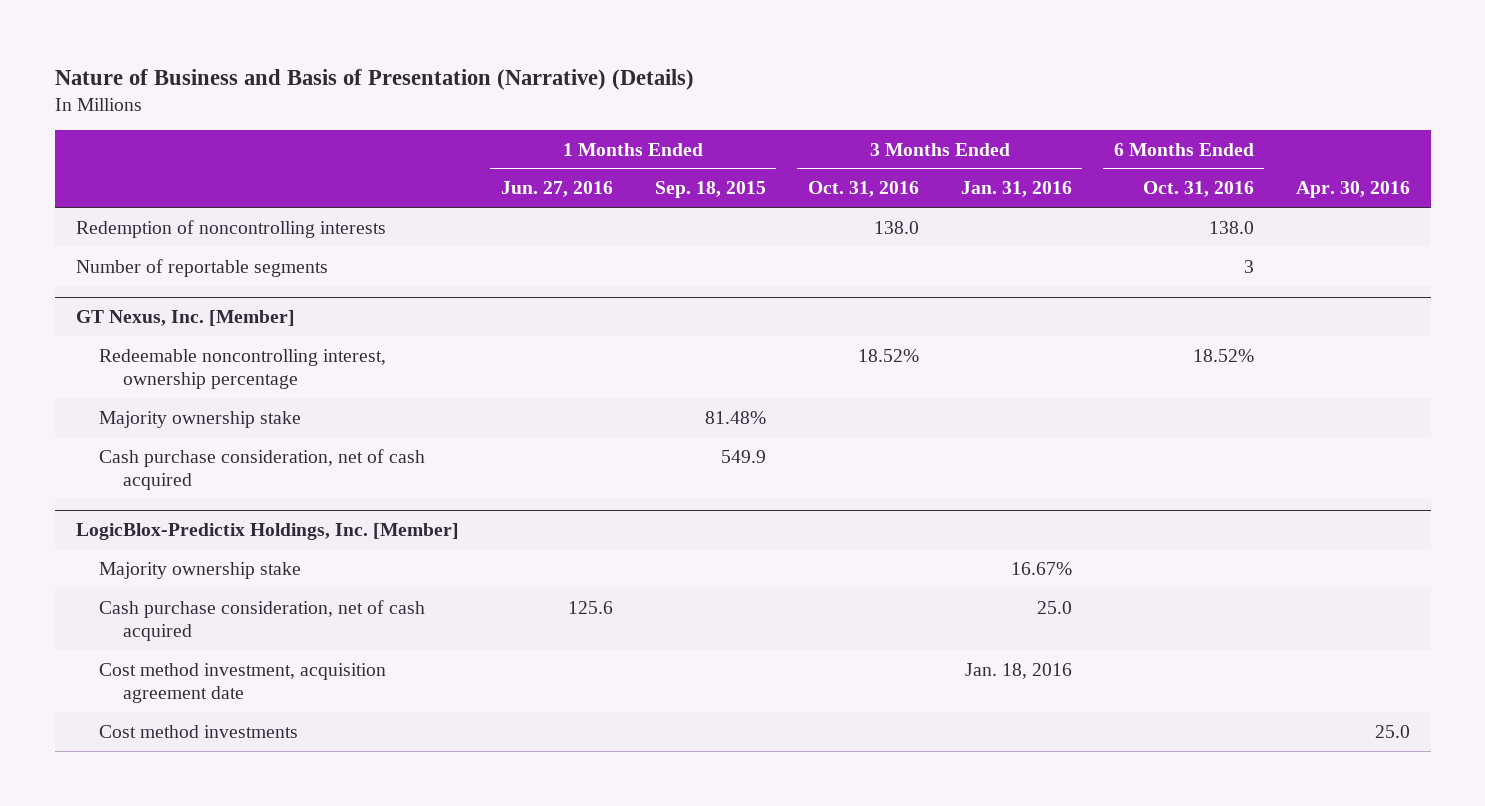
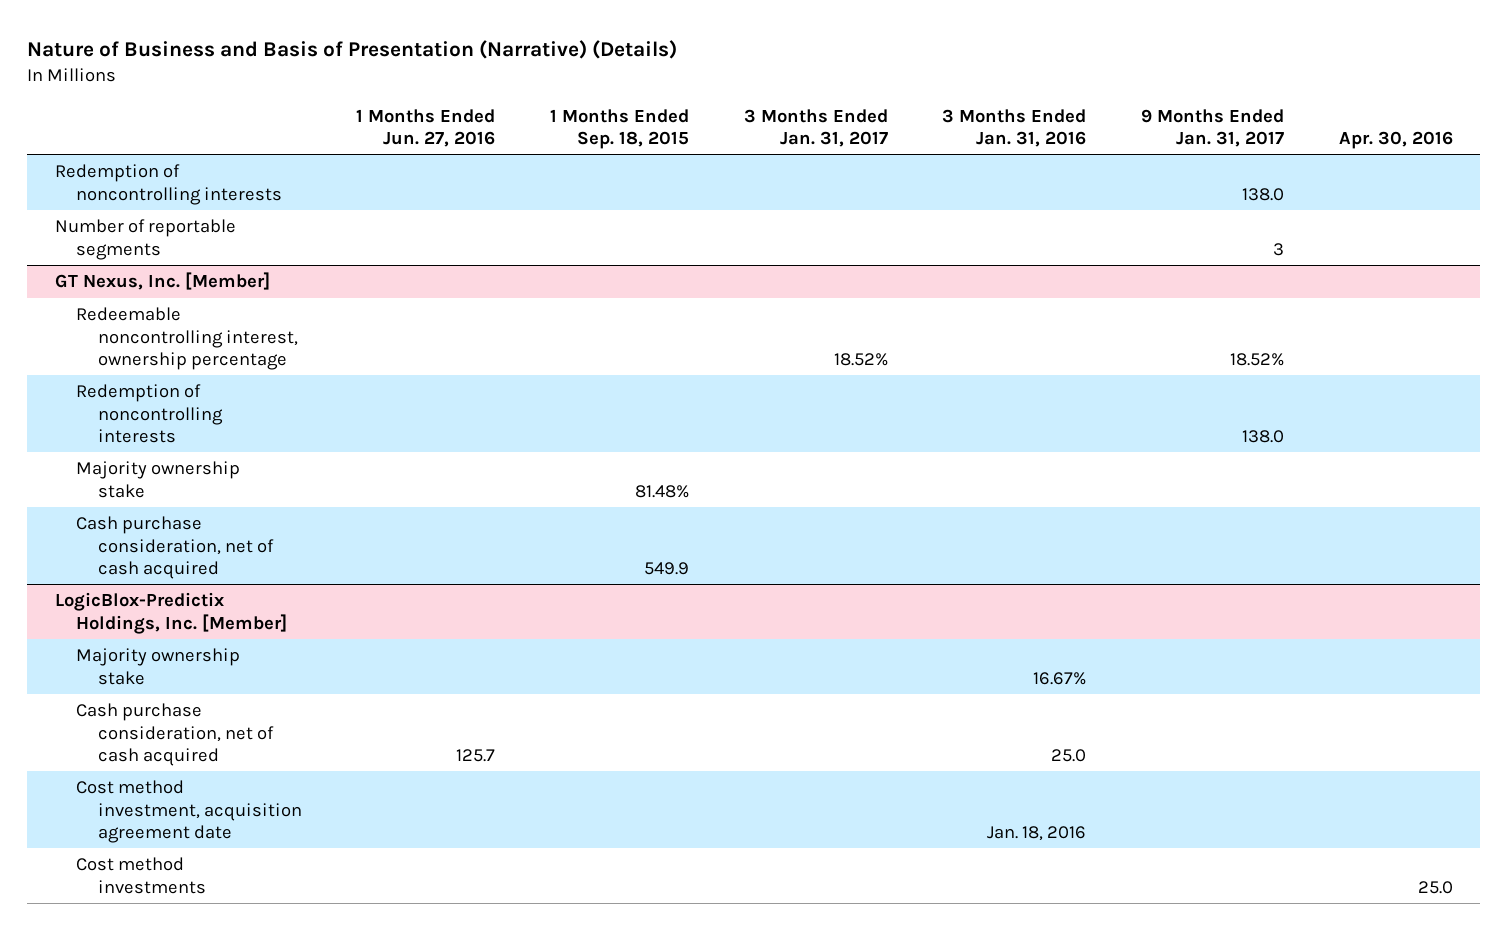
- | 1 Months Ended Jun. 27, 2016 | 1 Months Ended Sep. 18, 2015 | 3 Months Ended Oct. 31, 2016 | 3 Months Ended Jan. 31, 2016 | 6 Months Ended Oct. 31, 2016 | Apr. 30, 2016
+ | 1 Months Ended Jun. 27, 2016 | 1 Months Ended Sep. 18, 2015 | 3 Months Ended Jan. 31, 2017 | 3 Months Ended Jan. 31, 2016 | 9 Months Ended Jan. 31, 2017 | Apr. 30, 2016
@ GT Nexus, Inc. [Member]
+ Redemption of noncontrolling interests | | | | | 138.0 |
@ LogicBlox-Predictix Holdings, Inc. [Member]
- Cash purchase consideration, net of cash acquired | 125.6 | | | 25.0 | |
+ Cash purchase consideration, net of cash acquired | 125.7 | | | 25.0 | |

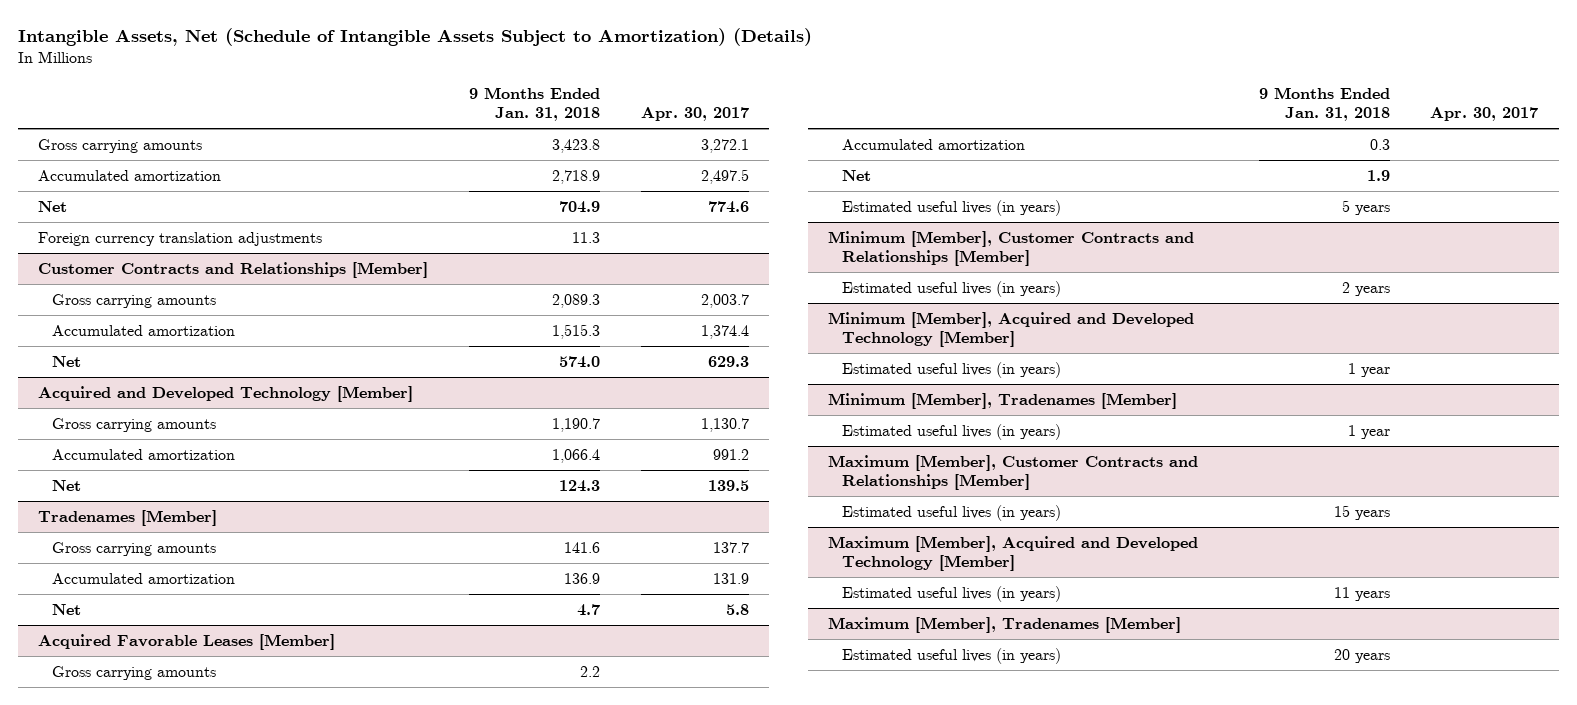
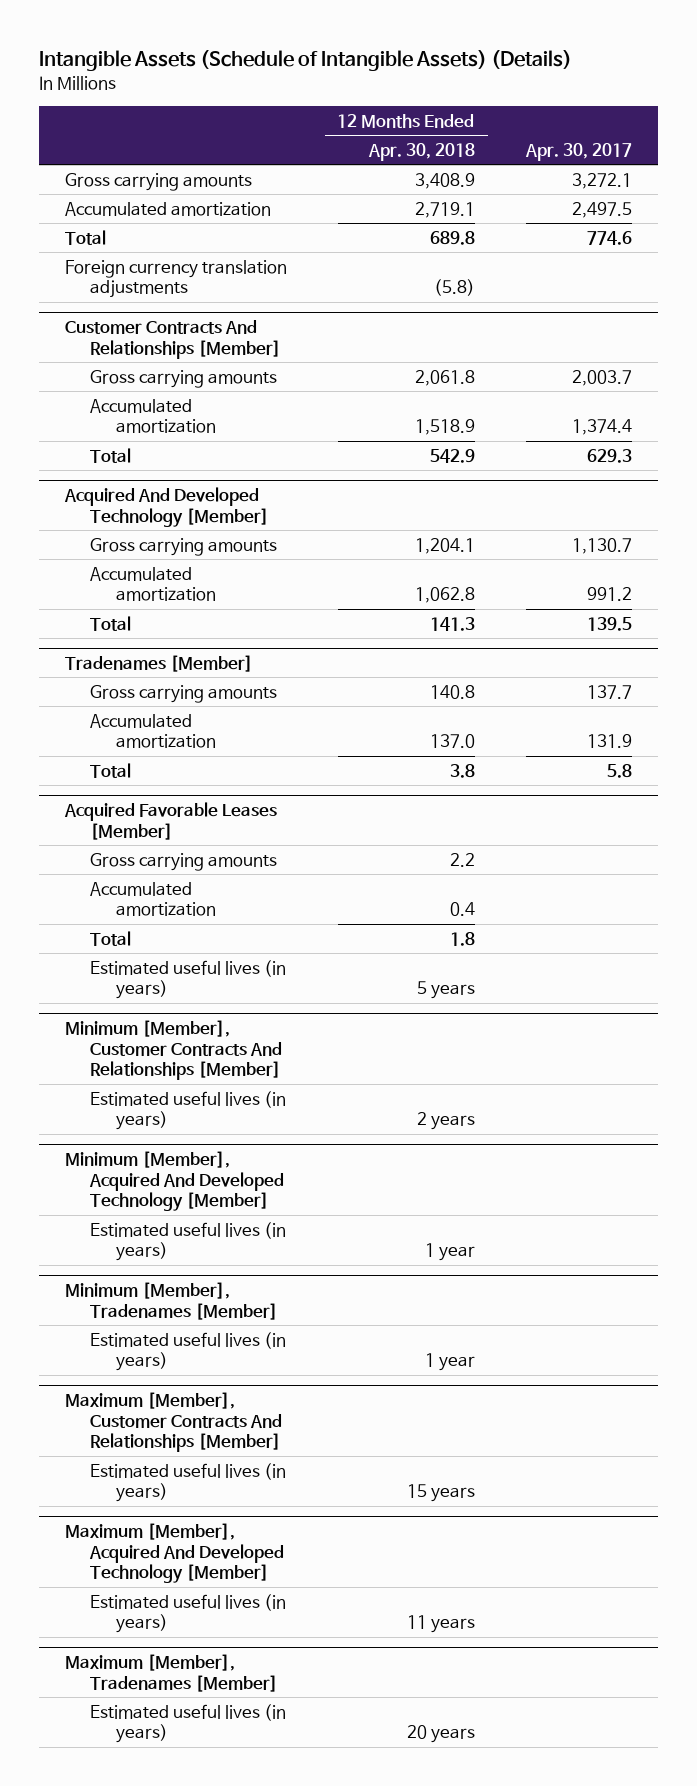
- Intangible Assets, Net (Schedule of Intangible Assets Subject to Amortization) (Details)
+ Intangible Assets (Schedule of Intangible Assets) (Details)
- | 9 Months Ended Jan. 31, 2018 | Apr. 30, 2017
+ | 12 Months Ended Apr. 30, 2018 | Apr. 30, 2017
- Net | 704.9 | 774.6
+ Total | 689.8 | 774.6
- Customer Contracts and Relationships [Member]
+ Customer Contracts And Relationships [Member]
- Net | 574.0 | 629.3
- Acquired and Developed Technology [Member]
+ Total | 542.9 | 629.3
+ Acquired And Developed Technology [Member]
- Net | 124.3 | 139.5
+ Total | 141.3 | 139.5
@ Tradenames [Member]
- Net | 4.7 | 5.8
+ Total | 3.8 | 5.8
@ Acquired Favorable Leases [Member]
- Net | 1.9 |
+ Total | 1.8 |
- Minimum [Member], Customer Contracts and Relationships [Member]
+ Minimum [Member], Customer Contracts And Relationships [Member]
- Minimum [Member], Acquired and Developed Technology [Member]
+ Minimum [Member], Acquired And Developed Technology [Member]
- Maximum [Member], Customer Contracts and Relationships [Member]
+ Maximum [Member], Customer Contracts And Relationships [Member]
- Maximum [Member], Acquired and Developed Technology [Member]
+ Maximum [Member], Acquired And Developed Technology [Member]

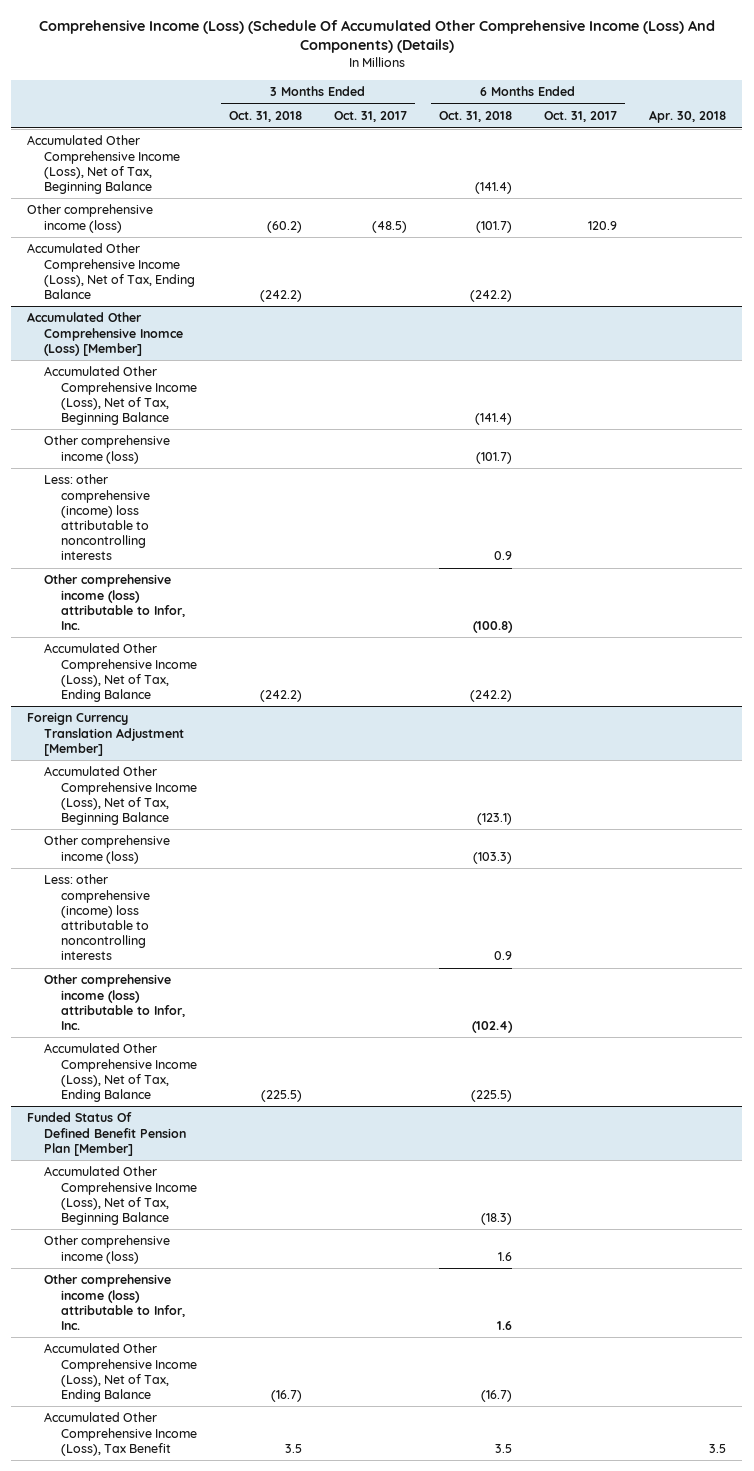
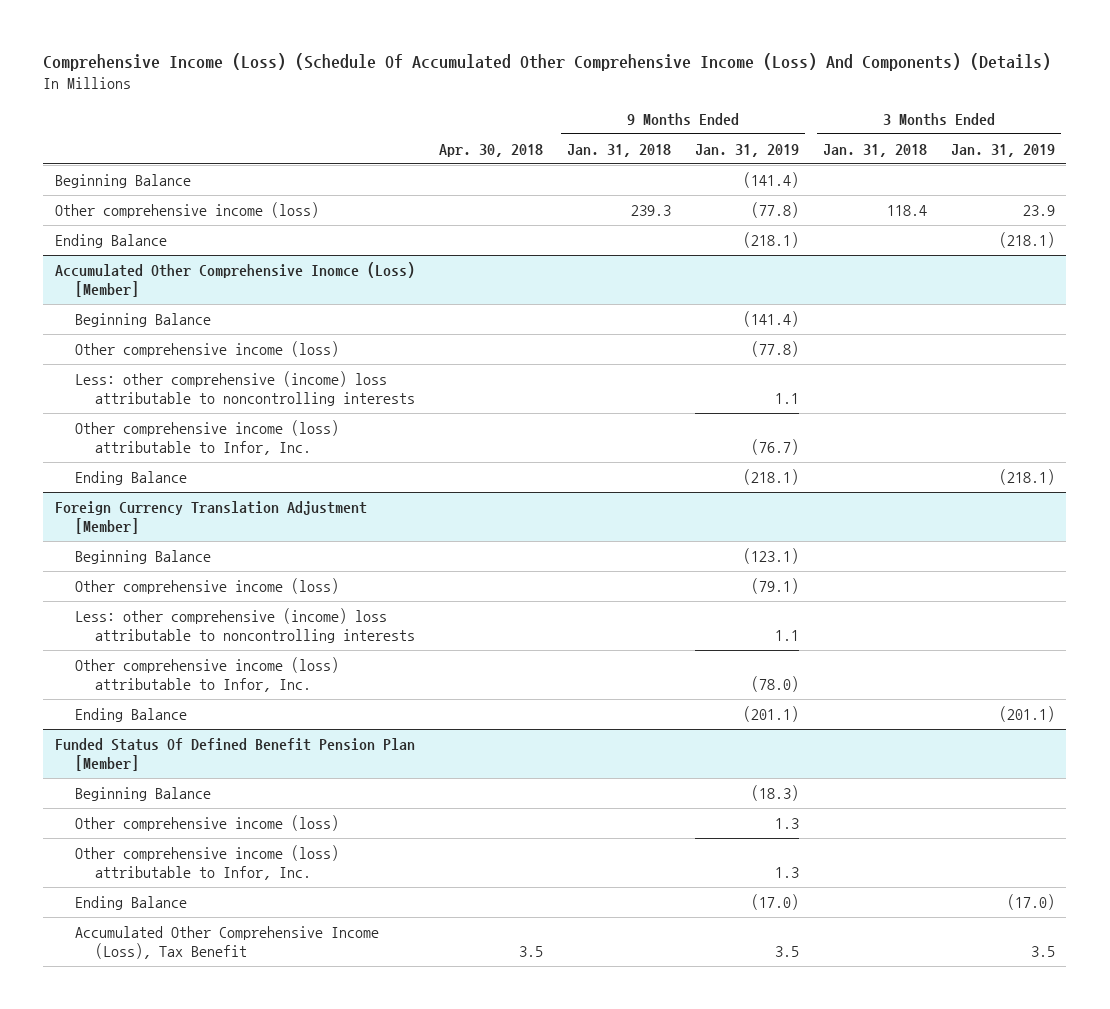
- | 3 Months Ended Oct. 31, 2018 | 3 Months Ended Oct. 31, 2017 | 6 Months Ended Oct. 31, 2018 | 6 Months Ended Oct. 31, 2017 | Apr. 30, 2018
+ | Apr. 30, 2018 | 9 Months Ended Jan. 31, 2018 | 9 Months Ended Jan. 31, 2019 | 3 Months Ended Jan. 31, 2018 | 3 Months Ended Jan. 31, 2019
- Accumulated Other Comprehensive Income (Loss), Net of Tax, Beginning Balance | | | (141.4) | |
+ Beginning Balance | | | (141.4) | |
- Accumulated Other Comprehensive Income (Loss), Net of Tax, Ending Balance | (242.2) | | (242.2) | |
+ Ending Balance | | | (218.1) | | (218.1)
@ Accumulated Other Comprehensive Inomce (Loss) [Member]
- Accumulated Other Comprehensive Income (Loss), Net of Tax, Beginning Balance | | | (141.4) | |
+ Beginning Balance | | | (141.4) | |
- Accumulated Other Comprehensive Income (Loss), Net of Tax, Ending Balance | (242.2) | | (242.2) | |
+ Ending Balance | | | (218.1) | | (218.1)
@ Foreign Currency Translation Adjustment [Member]
- Accumulated Other Comprehensive Income (Loss), Net of Tax, Beginning Balance | | | (123.1) | |
+ Beginning Balance | | | (123.1) | |
- Accumulated Other Comprehensive Income (Loss), Net of Tax, Ending Balance | (225.5) | | (225.5) | |
+ Ending Balance | | | (201.1) | | (201.1)
@ Funded Status Of Defined Benefit Pension Plan [Member]
- Accumulated Other Comprehensive Income (Loss), Net of Tax, Beginning Balance | | | (18.3) | |
+ Beginning Balance | | | (18.3) | |
- Accumulated Other Comprehensive Income (Loss), Net of Tax, Ending Balance | (16.7) | | (16.7) | |
+ Ending Balance | | | (17.0) | | (17.0)

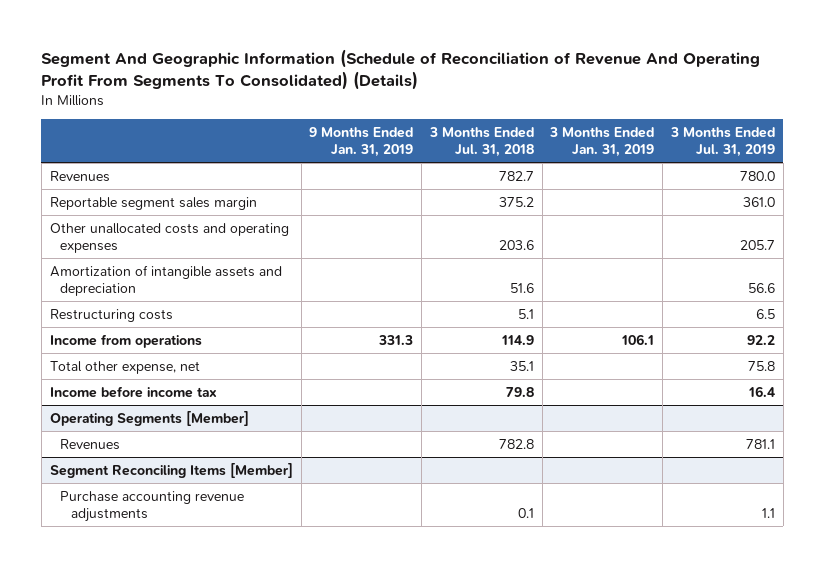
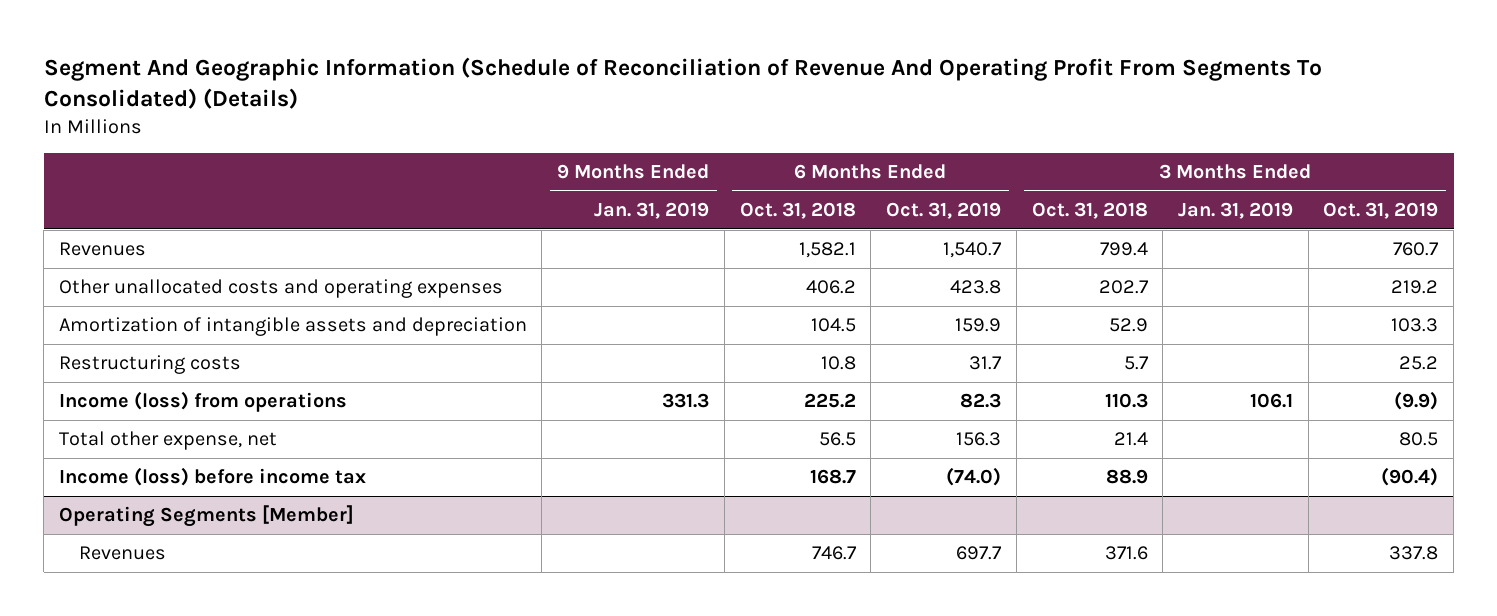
- | 9 Months Ended Jan. 31, 2019 | 3 Months Ended Jul. 31, 2018 | 3 Months Ended Jan. 31, 2019 | 3 Months Ended Jul. 31, 2019
+ | 9 Months Ended Jan. 31, 2019 | 6 Months Ended Oct. 31, 2018 | 6 Months Ended Oct. 31, 2019 | 3 Months Ended Oct. 31, 2018 | 3 Months Ended Jan. 31, 2019 | 3 Months Ended Oct. 31, 2019
- Reportable segment sales margin | | 375.2 | | 361.0
- Income from operations | 331.3 | 114.9 | 106.1 | 92.2
+ Income (loss) from operations | 331.3 | 225.2 | 82.3 | 110.3 | 106.1 | (9.9)
- Income before income tax | | 79.8 | | 16.4
+ Income (loss) before income tax | | 168.7 | (74.0) | 88.9 | | (90.4)
- Segment Reconciling Items [Member]
- Purchase accounting revenue adjustments | | 0.1 | | 1.1

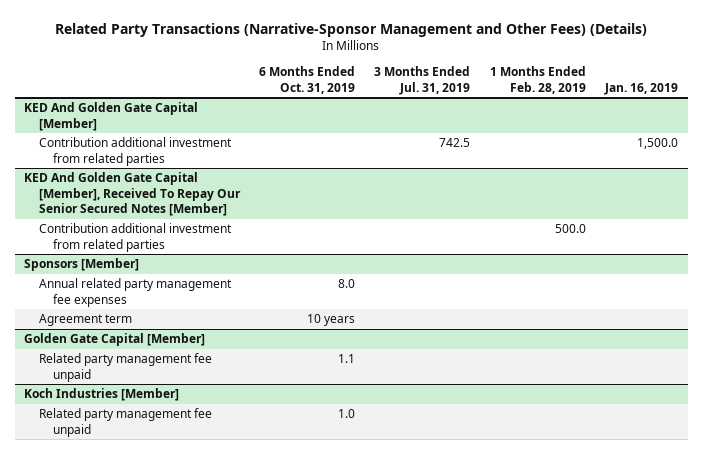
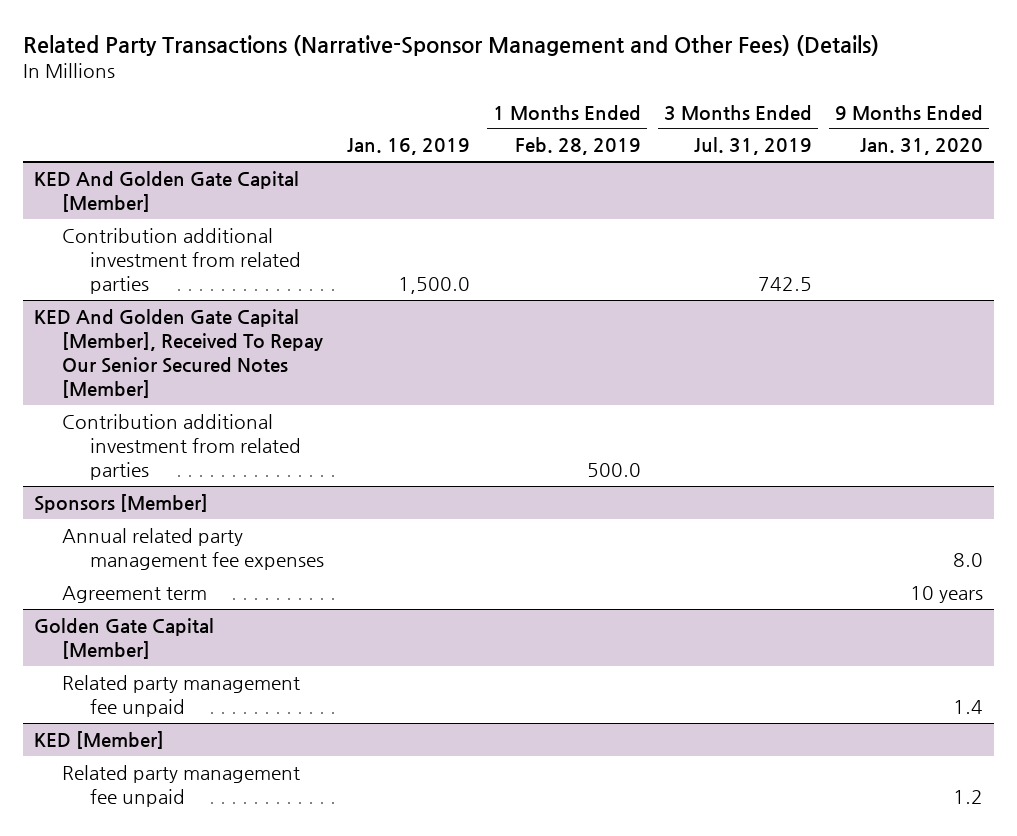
- | 6 Months Ended Oct. 31, 2019 | 3 Months Ended Jul. 31, 2019 | 1 Months Ended Feb. 28, 2019 | Jan. 16, 2019
+ | Jan. 16, 2019 | 1 Months Ended Feb. 28, 2019 | 3 Months Ended Jul. 31, 2019 | 9 Months Ended Jan. 31, 2020
- Koch Industries [Member]
+ KED [Member]

